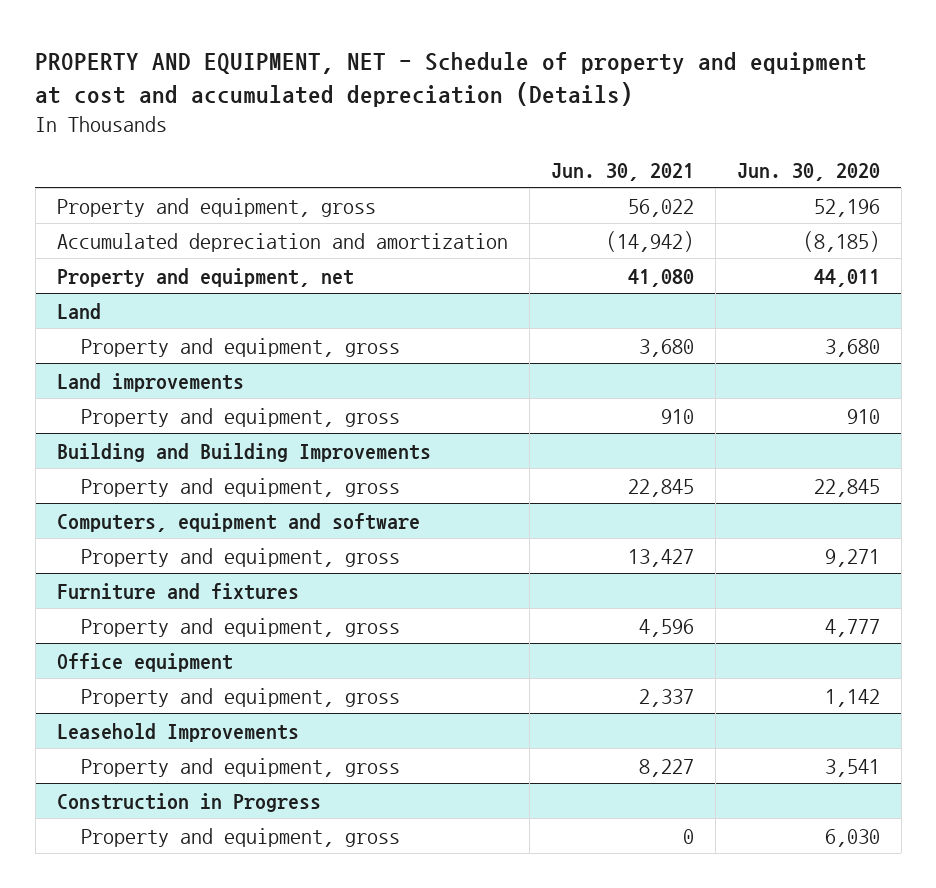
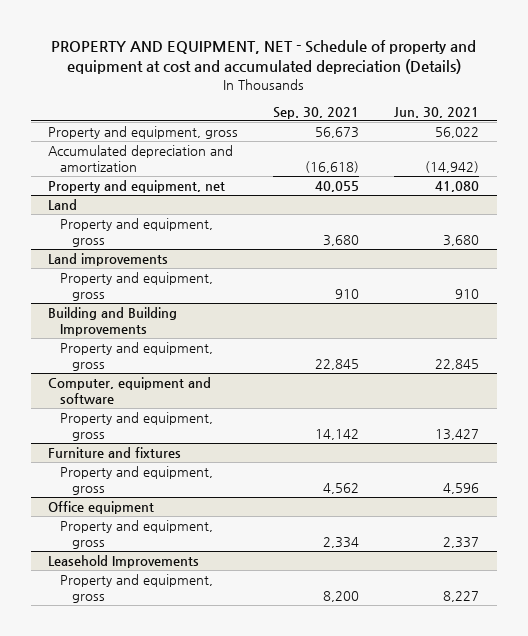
- | Jun. 30, 2021 | Jun. 30, 2020
+ | Sep. 30, 2021 | Jun. 30, 2021
- Computers, equipment and software
+ Computer, equipment and software
- Construction in Progress
- Property and equipment, gross | 0 | 6,030

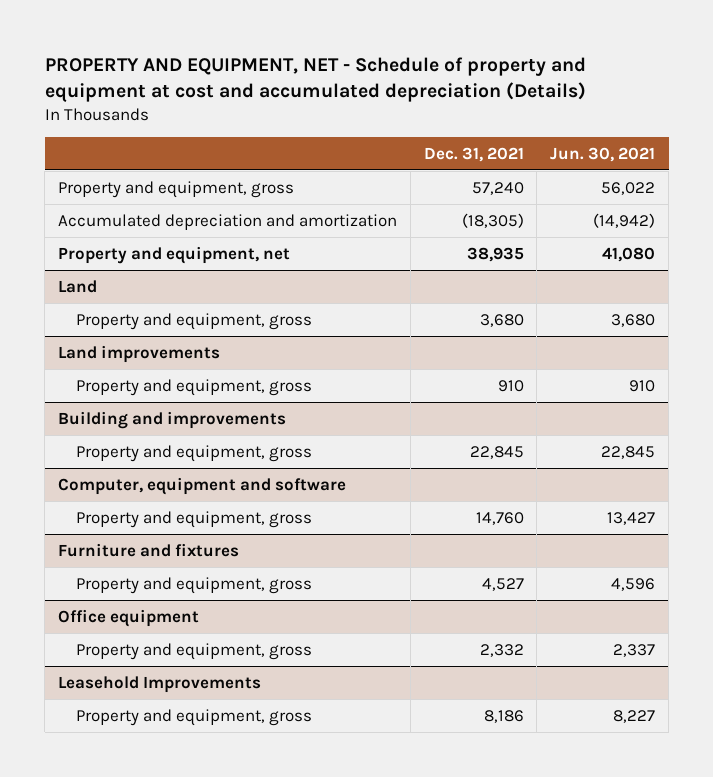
- | Sep. 30, 2021 | Jun. 30, 2021
+ | Dec. 31, 2021 | Jun. 30, 2021
- Building and Building Improvements
+ Building and improvements

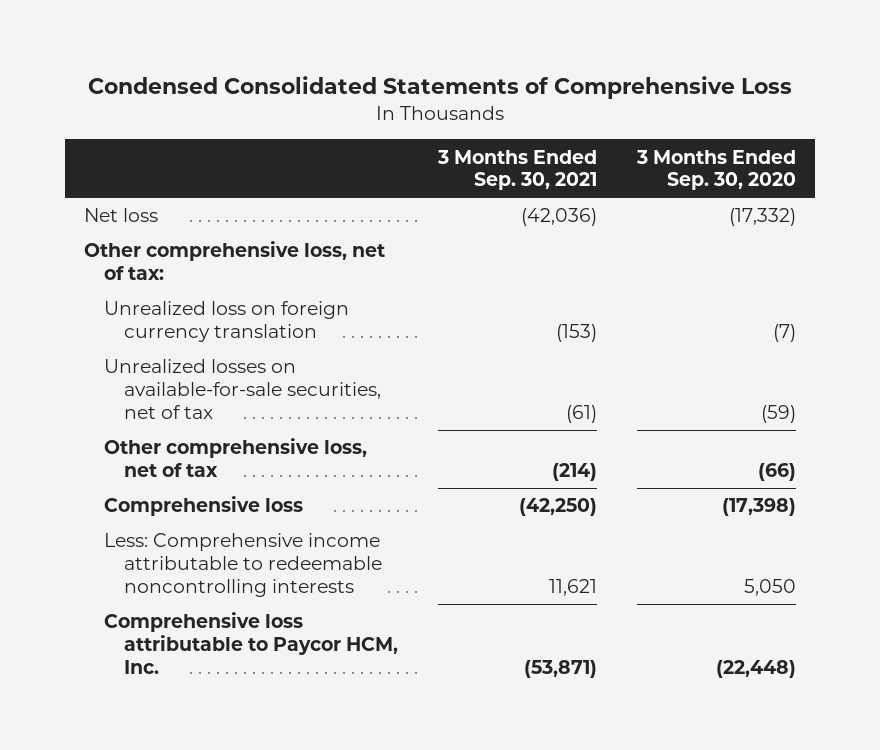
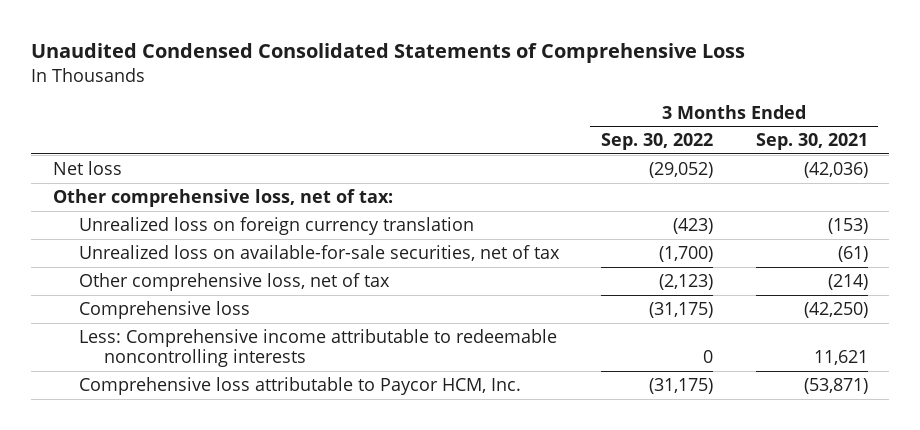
- Condensed Consolidated Statements of Comprehensive Loss
+ Unaudited Condensed Consolidated Statements of Comprehensive Loss
- | 3 Months Ended Sep. 30, 2021 | 3 Months Ended Sep. 30, 2020
+ | 3 Months Ended Sep. 30, 2022 | 3 Months Ended Sep. 30, 2021
- Unrealized losses on available-for-sale securities, net of tax | (61) | (59)
+ Unrealized loss on available-for-sale securities, net of tax | (1,700) | (61)

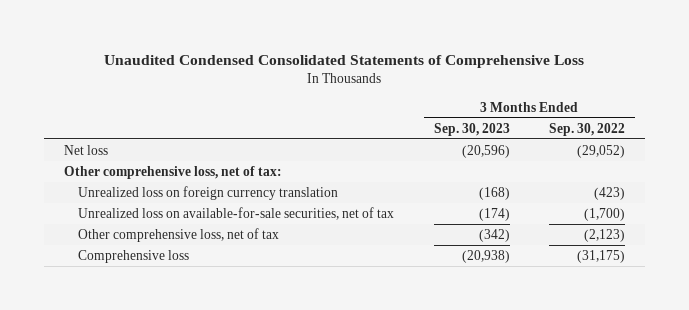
- | 3 Months Ended Sep. 30, 2022 | 3 Months Ended Sep. 30, 2021
+ | 3 Months Ended Sep. 30, 2023 | 3 Months Ended Sep. 30, 2022
- Less: Comprehensive income attributable to redeemable noncontrolling interests | 0 | 11,621
- Comprehensive loss attributable to Paycor HCM, Inc. | (31,175) | (53,871)

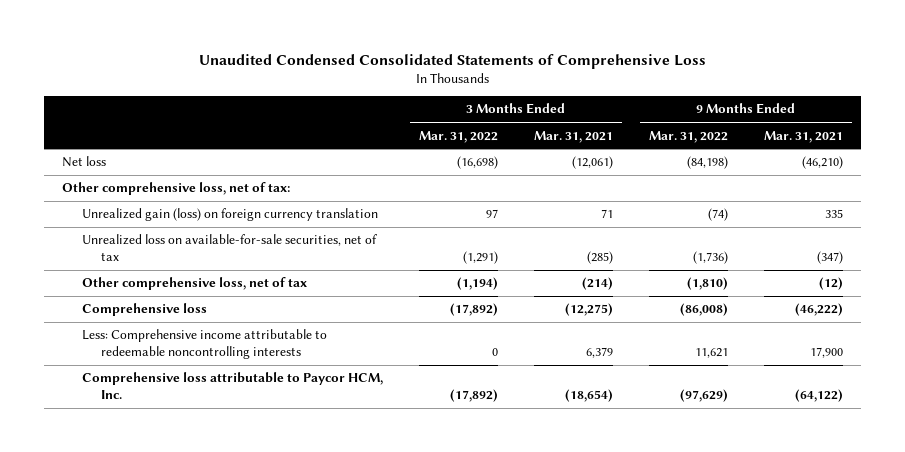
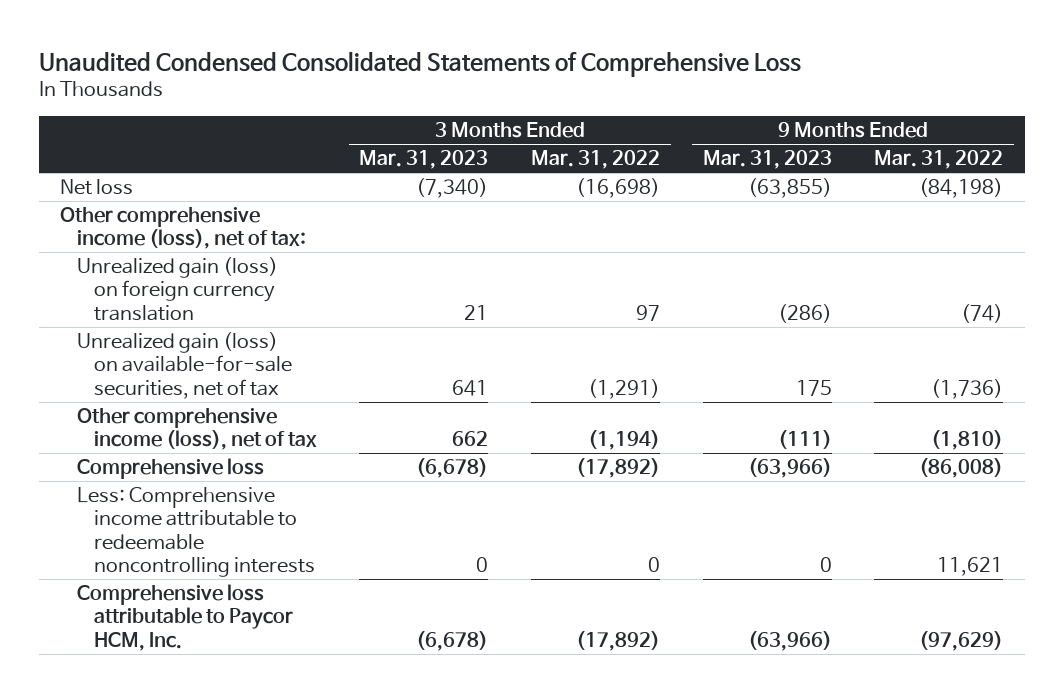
- | 3 Months Ended Mar. 31, 2022 | 3 Months Ended Mar. 31, 2021 | 9 Months Ended Mar. 31, 2022 | 9 Months Ended Mar. 31, 2021
+ | 3 Months Ended Mar. 31, 2023 | 3 Months Ended Mar. 31, 2022 | 9 Months Ended Mar. 31, 2023 | 9 Months Ended Mar. 31, 2022
- Other comprehensive loss, net of tax:
+ Other comprehensive income (loss), net of tax:
- Unrealized loss on available-for-sale securities, net of tax | (1,291) | (285) | (1,736) | (347)
- Other comprehensive loss, net of tax | (1,194) | (214) | (1,810) | (12)
+ Unrealized gain (loss) on available-for-sale securities, net of tax | 641 | (1,291) | 175 | (1,736)
+ Other comprehensive income (loss), net of tax | 662 | (1,194) | (111) | (1,810)

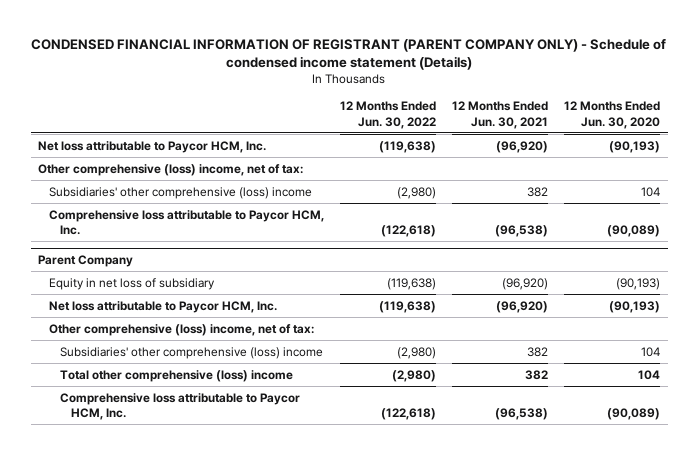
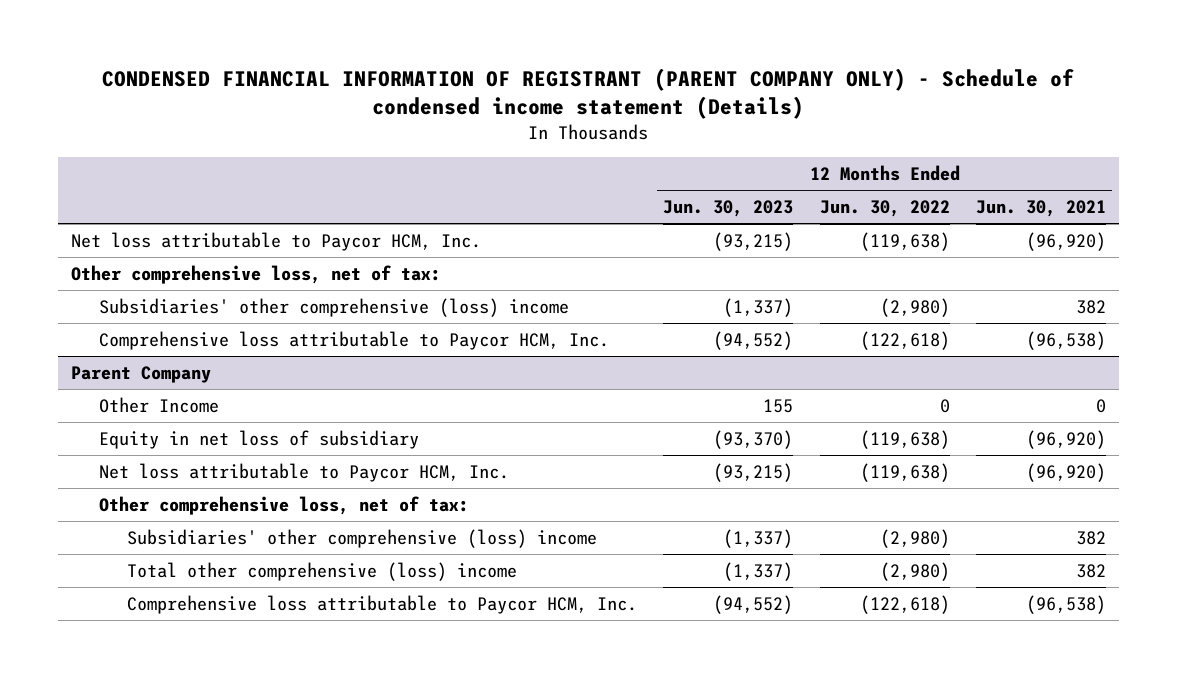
- | 12 Months Ended Jun. 30, 2022 | 12 Months Ended Jun. 30, 2021 | 12 Months Ended Jun. 30, 2020
+ | 12 Months Ended Jun. 30, 2023 | 12 Months Ended Jun. 30, 2022 | 12 Months Ended Jun. 30, 2021
- Other comprehensive (loss) income, net of tax:
+ Other comprehensive loss, net of tax:
@ Parent Company
+ Other Income | 155 | 0 | 0
- Other comprehensive (loss) income, net of tax:
+ Other comprehensive loss, net of tax:

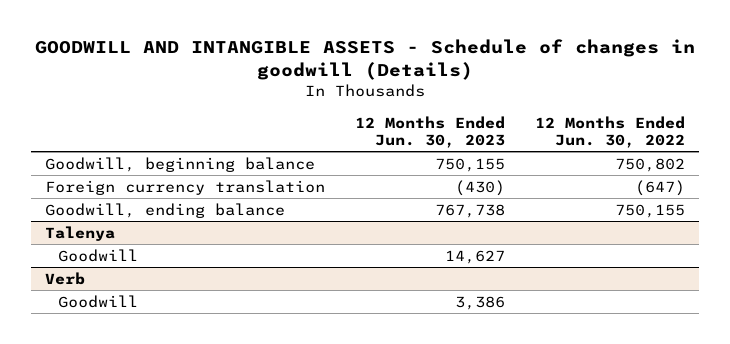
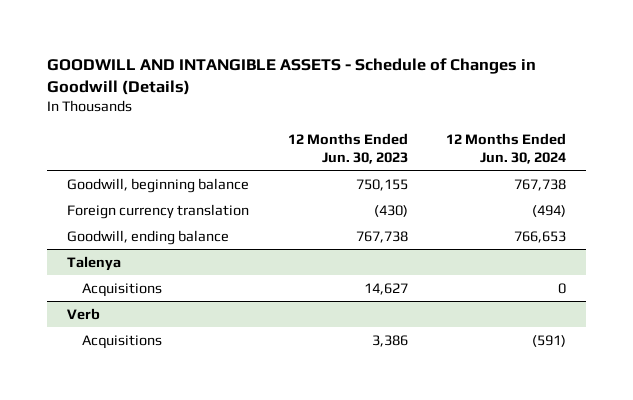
- GOODWILL AND INTANGIBLE ASSETS - Schedule of changes in goodwill (Details)
+ GOODWILL AND INTANGIBLE ASSETS - Schedule of Changes in Goodwill (Details)
- | 12 Months Ended Jun. 30, 2023 | 12 Months Ended Jun. 30, 2022
+ | 12 Months Ended Jun. 30, 2023 | 12 Months Ended Jun. 30, 2024
@ Talenya
- Goodwill | 14,627 |
+ Acquisitions | 14,627 | 0
@ Verb
- Goodwill | 3,386 |
+ Acquisitions | 3,386 | (591)

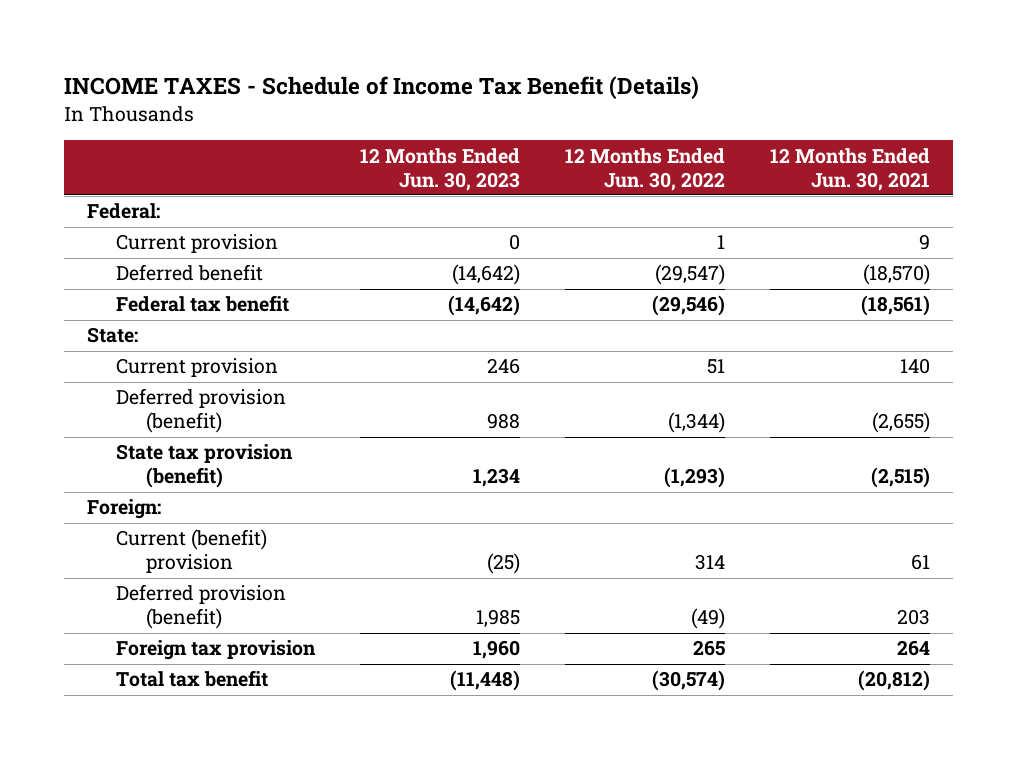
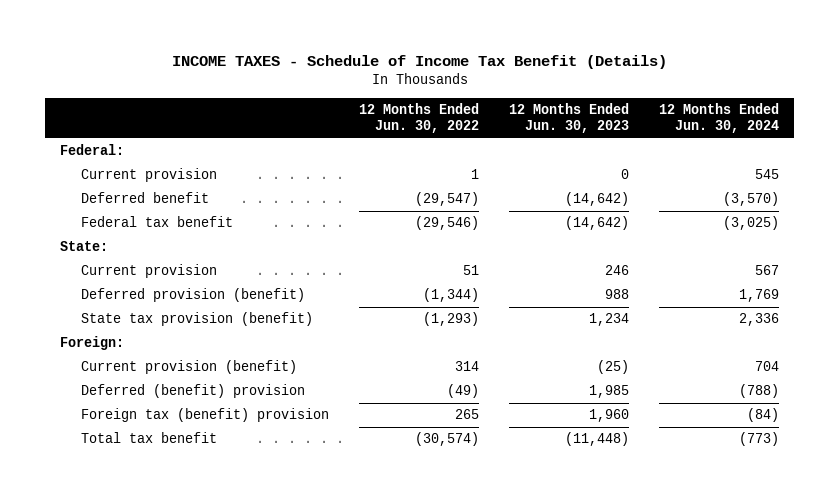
- | 12 Months Ended Jun. 30, 2023 | 12 Months Ended Jun. 30, 2022 | 12 Months Ended Jun. 30, 2021
+ | 12 Months Ended Jun. 30, 2022 | 12 Months Ended Jun. 30, 2023 | 12 Months Ended Jun. 30, 2024
- Current (benefit) provision | (25) | 314 | 61
- Deferred provision (benefit) | 1,985 | (49) | 203
- Foreign tax provision | 1,960 | 265 | 264
+ Current provision (benefit) | 314 | (25) | 704
+ Deferred (benefit) provision | (49) | 1,985 | (788)
+ Foreign tax (benefit) provision | 265 | 1,960 | (84)

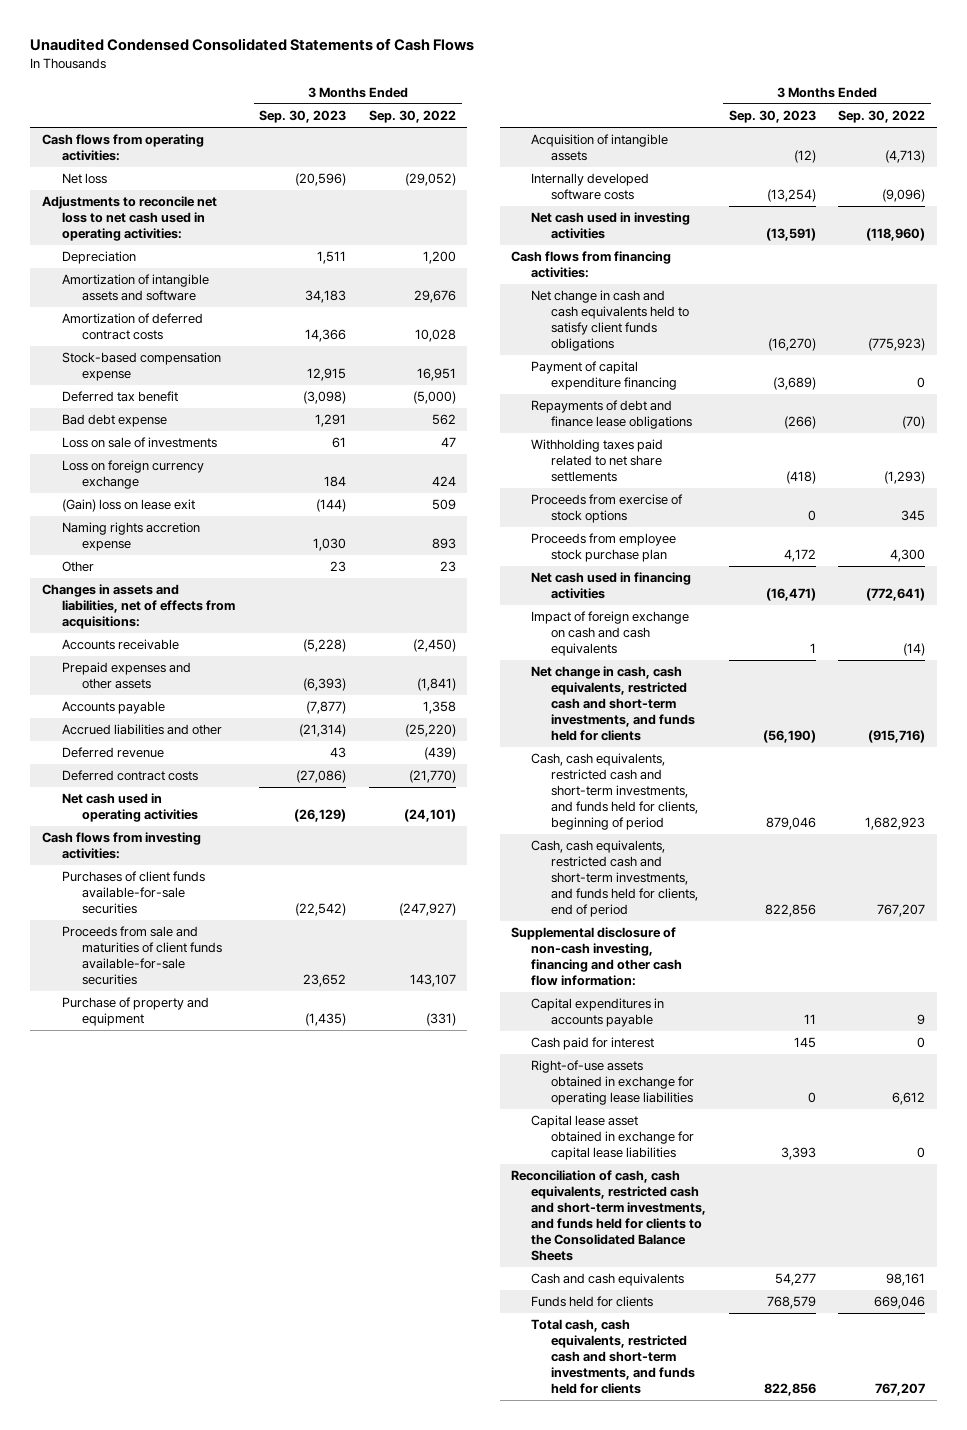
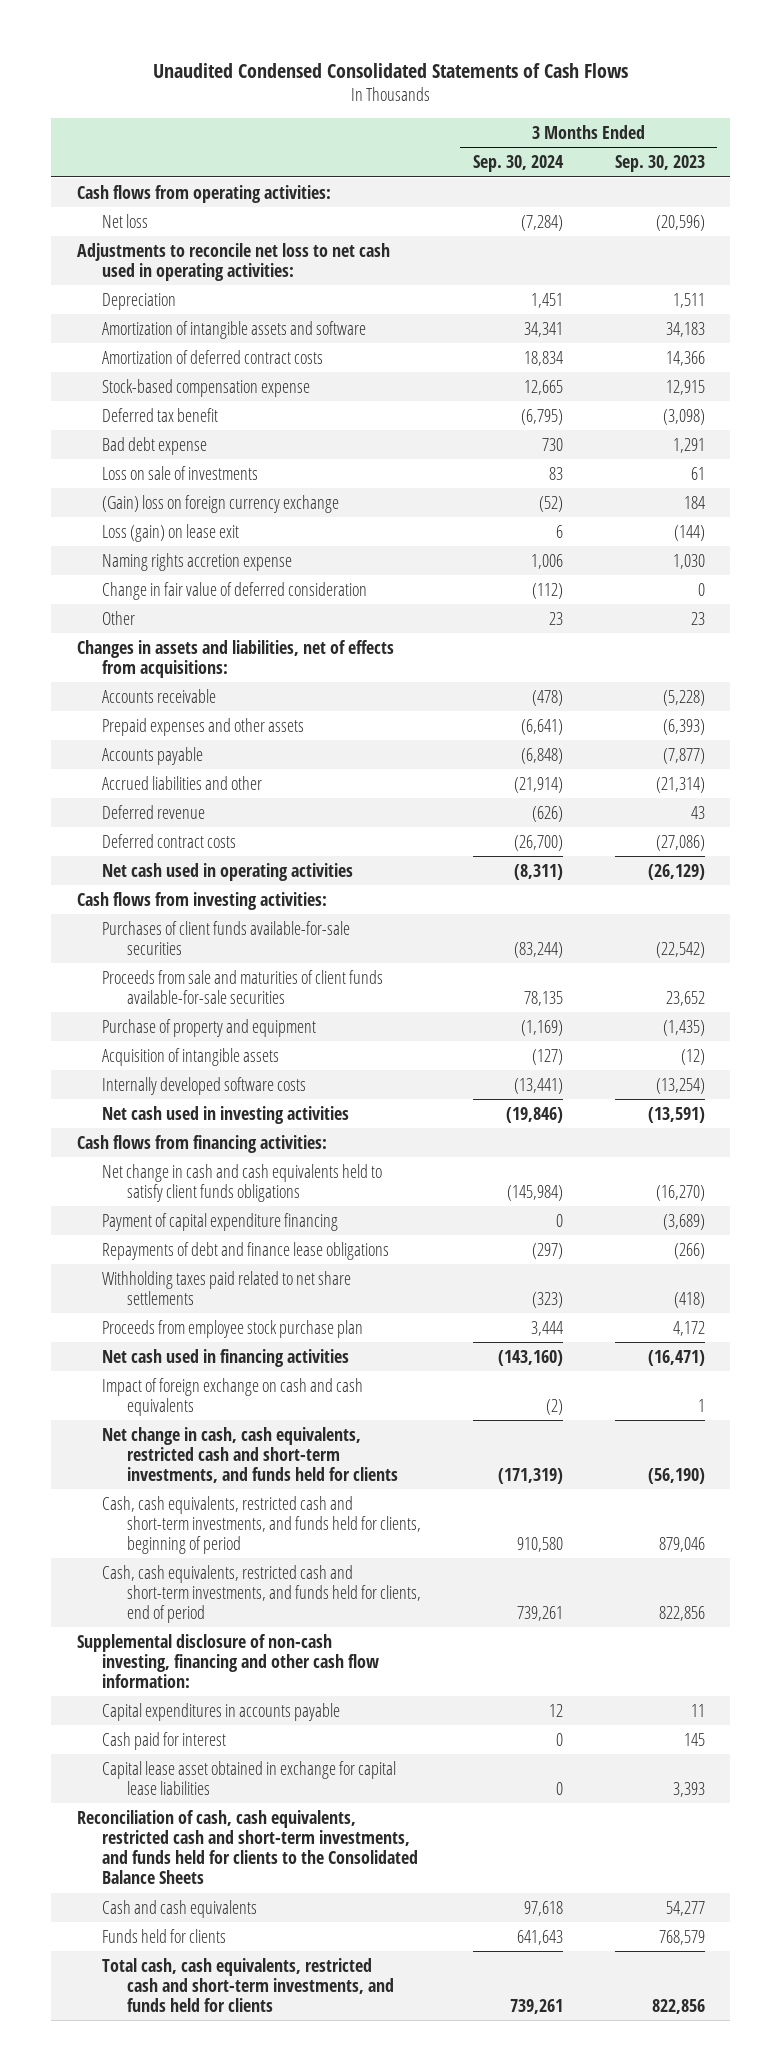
- | 3 Months Ended Sep. 30, 2023 | 3 Months Ended Sep. 30, 2022
+ | 3 Months Ended Sep. 30, 2024 | 3 Months Ended Sep. 30, 2023
- Loss on foreign currency exchange | 184 | 424
- (Gain) loss on lease exit | (144) | 509
+ (Gain) loss on foreign currency exchange | (52) | 184
+ Loss (gain) on lease exit | 6 | (144)
+ Change in fair value of deferred consideration | (112) | 0
- Proceeds from exercise of stock options | 0 | 345
- Right-of-use assets obtained in exchange for operating lease liabilities | 0 | 6,612

